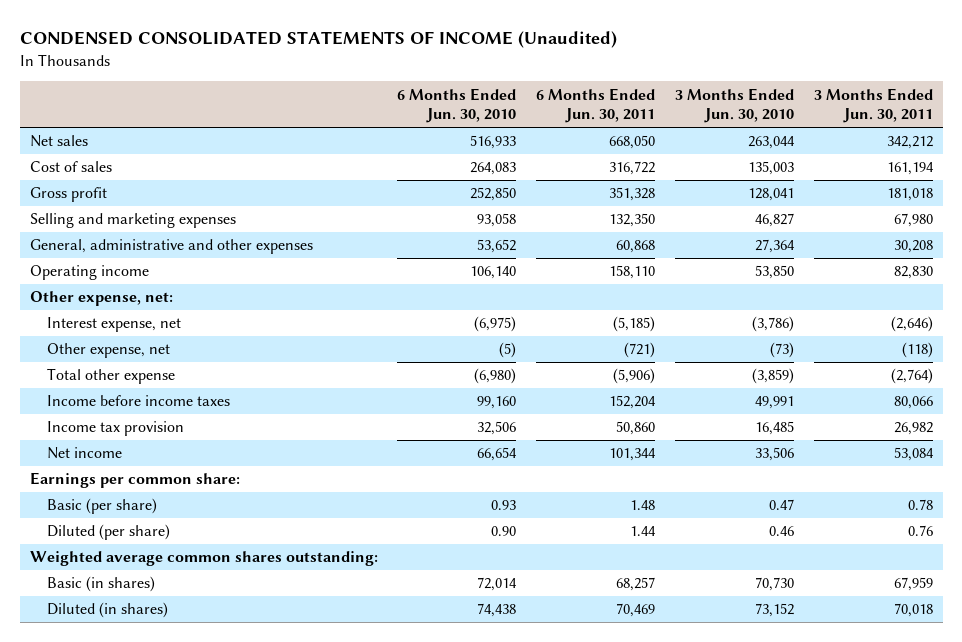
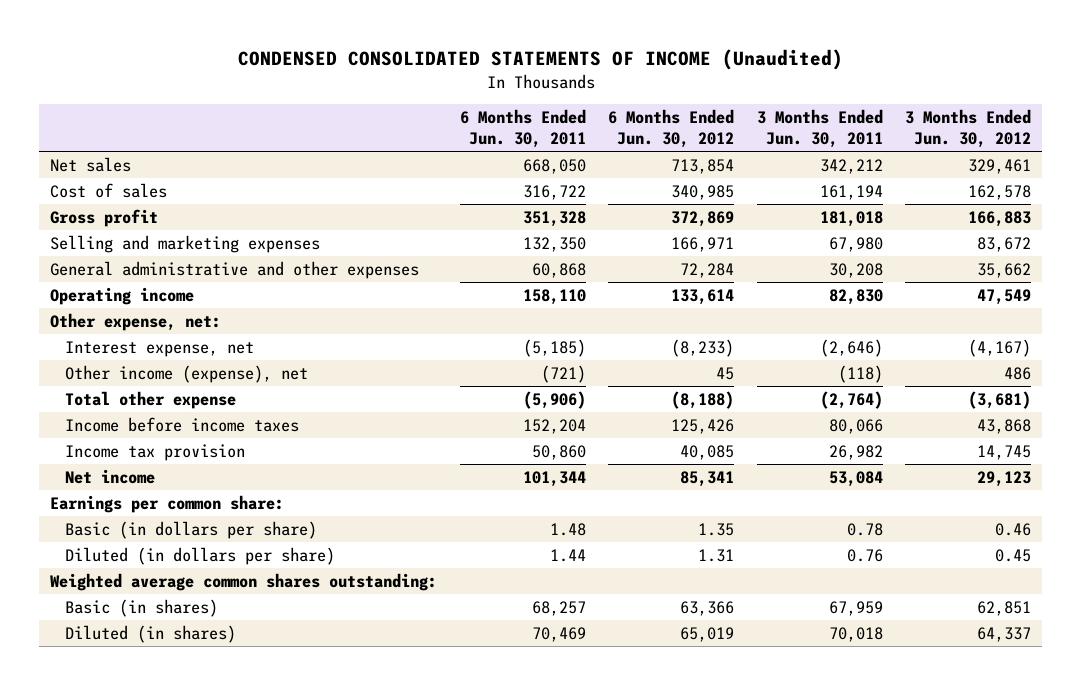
- | 6 Months Ended Jun. 30, 2010 | 6 Months Ended Jun. 30, 2011 | 3 Months Ended Jun. 30, 2010 | 3 Months Ended Jun. 30, 2011
+ | 6 Months Ended Jun. 30, 2011 | 6 Months Ended Jun. 30, 2012 | 3 Months Ended Jun. 30, 2011 | 3 Months Ended Jun. 30, 2012
- General, administrative and other expenses | 53,652 | 60,868 | 27,364 | 30,208
+ General administrative and other expenses | 60,868 | 72,284 | 30,208 | 35,662
- Other expense, net | (5) | (721) | (73) | (118)
+ Other income (expense), net | (721) | 45 | (118) | 486
- Basic (per share) | 0.93 | 1.48 | 0.47 | 0.78
- Diluted (per share) | 0.90 | 1.44 | 0.46 | 0.76
+ Basic (in dollars per share) | 1.48 | 1.35 | 0.78 | 0.46
+ Diluted (in dollars per share) | 1.44 | 1.31 | 0.76 | 0.45

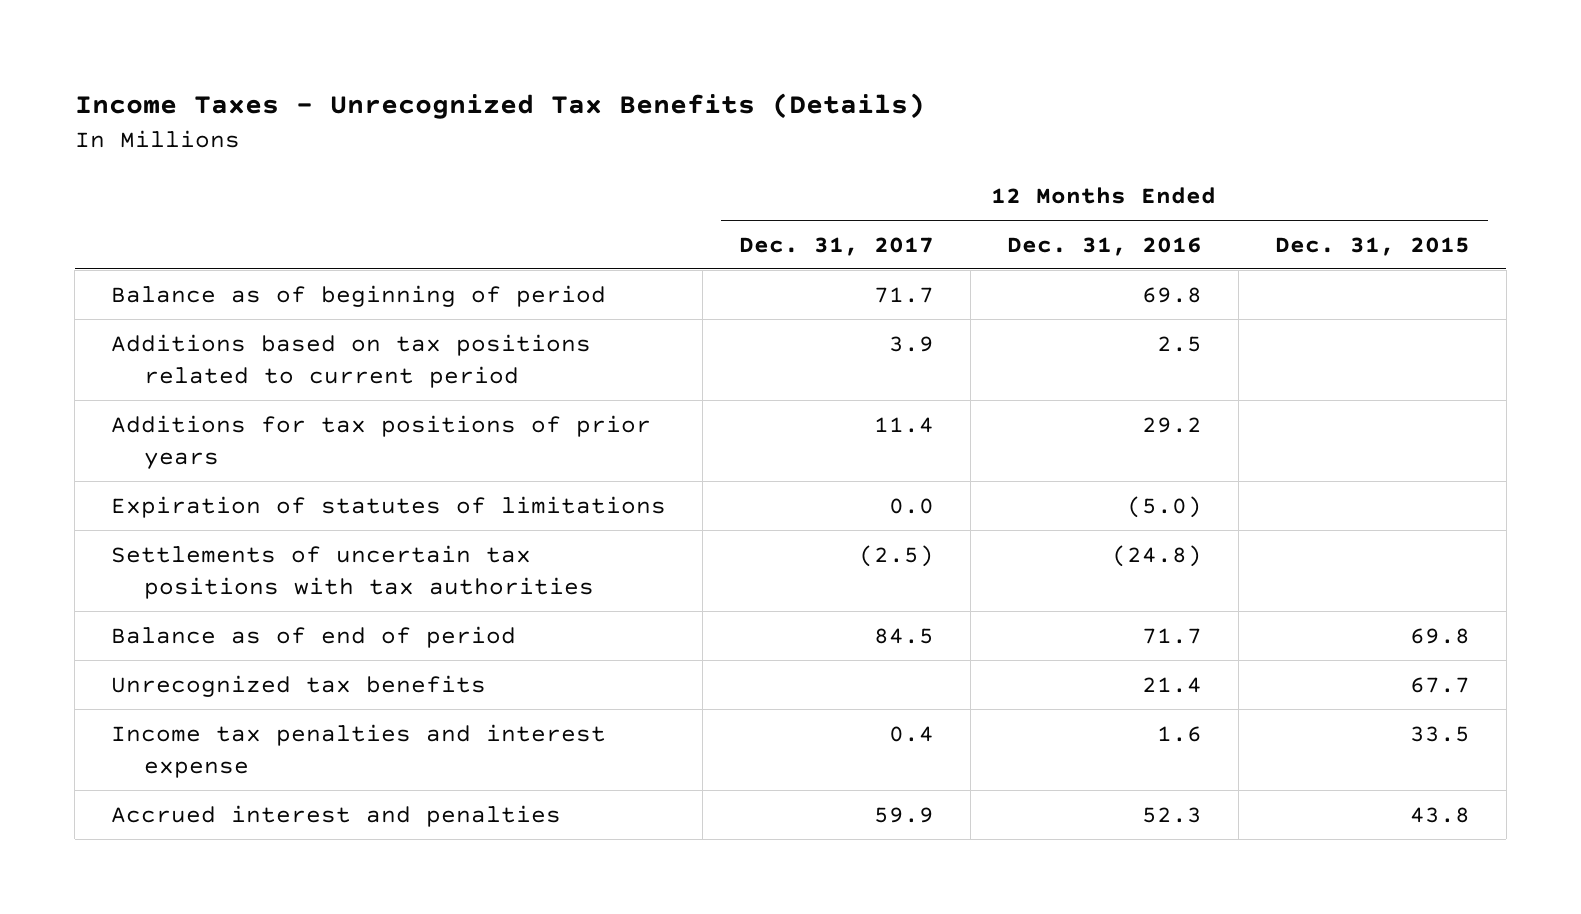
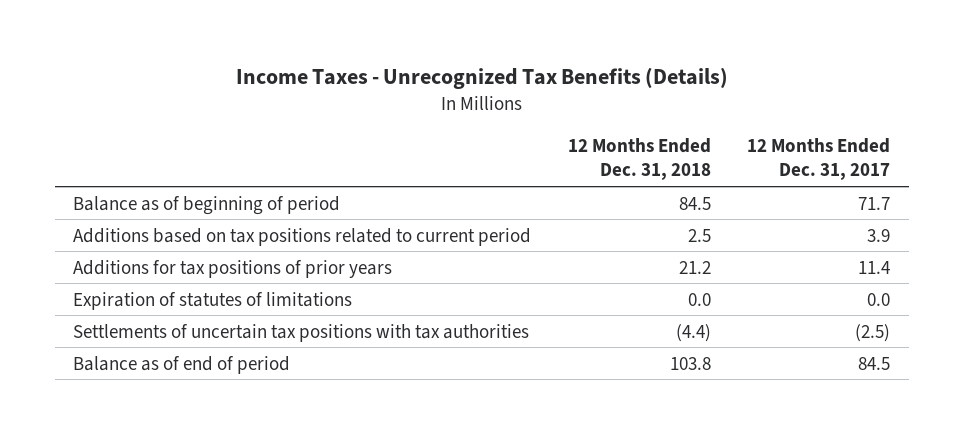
- | 12 Months Ended Dec. 31, 2017 | 12 Months Ended Dec. 31, 2016 | 12 Months Ended Dec. 31, 2015
+ | 12 Months Ended Dec. 31, 2018 | 12 Months Ended Dec. 31, 2017
- Unrecognized tax benefits | | 21.4 | 67.7
- Income tax penalties and interest expense | 0.4 | 1.6 | 33.5
- Accrued interest and penalties | 59.9 | 52.3 | 43.8

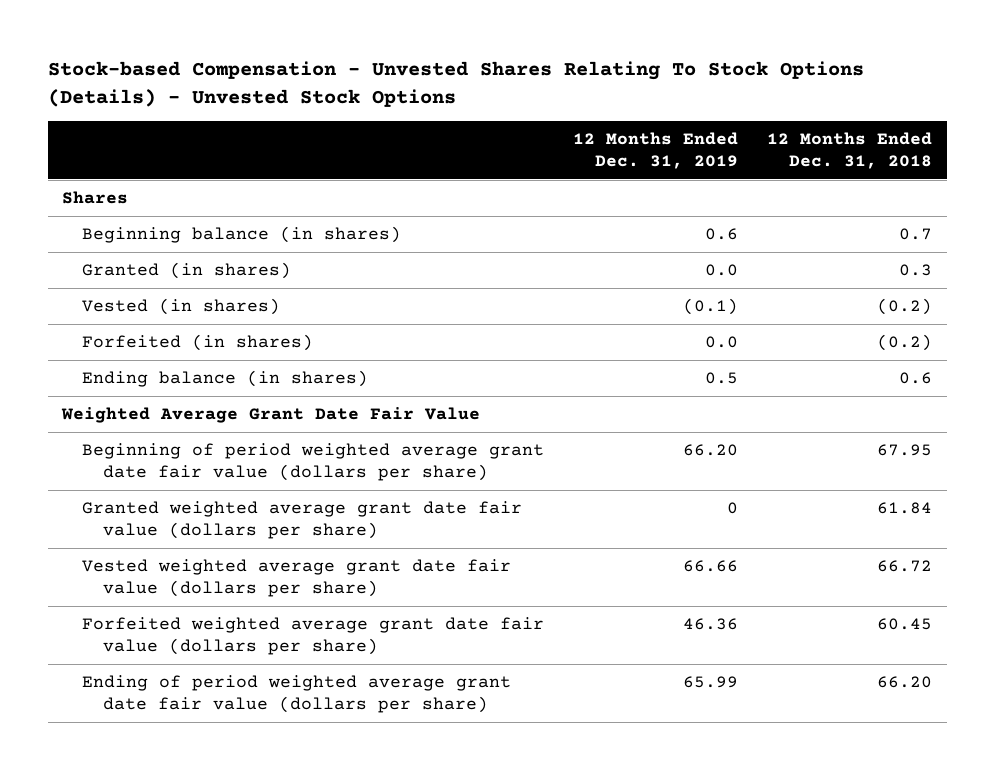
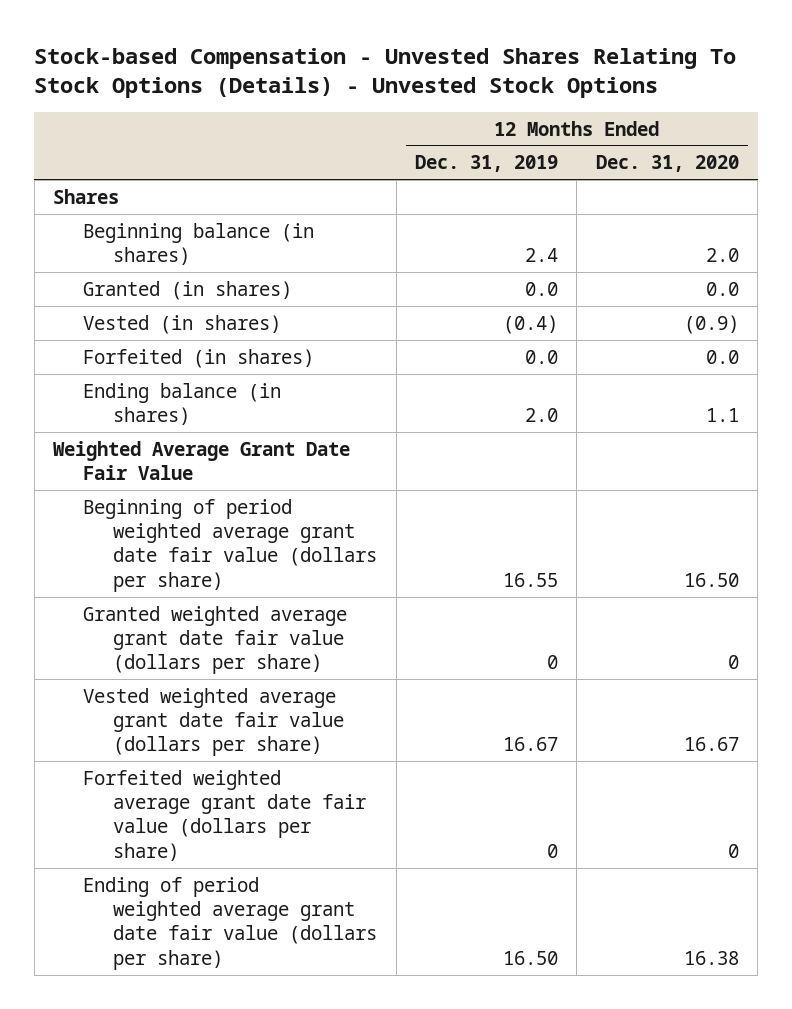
- | 12 Months Ended Dec. 31, 2019 | 12 Months Ended Dec. 31, 2018
+ | 12 Months Ended Dec. 31, 2019 | 12 Months Ended Dec. 31, 2020
- Beginning balance (in shares) | 0.6 | 0.7
+ Beginning balance (in shares) | 2.4 | 2.0
- Vested (in shares) | (0.1) | (0.2)
+ Vested (in shares) | (0.4) | (0.9)
- Ending balance (in shares) | 0.5 | 0.6
+ Ending balance (in shares) | 2.0 | 1.1
- Beginning of period weighted average grant date fair value (dollars per share) | 66.20 | 67.95
+ Beginning of period weighted average grant date fair value (dollars per share) | 16.55 | 16.50
- Vested weighted average grant date fair value (dollars per share) | 66.66 | 66.72
- Forfeited weighted average grant date fair value (dollars per share) | 46.36 | 60.45
- Ending of period weighted average grant date fair value (dollars per share) | 65.99 | 66.20
+ Vested weighted average grant date fair value (dollars per share) | 16.67 | 16.67
+ Forfeited weighted average grant date fair value (dollars per share) | 0 | 0
+ Ending of period weighted average grant date fair value (dollars per share) | 16.50 | 16.38

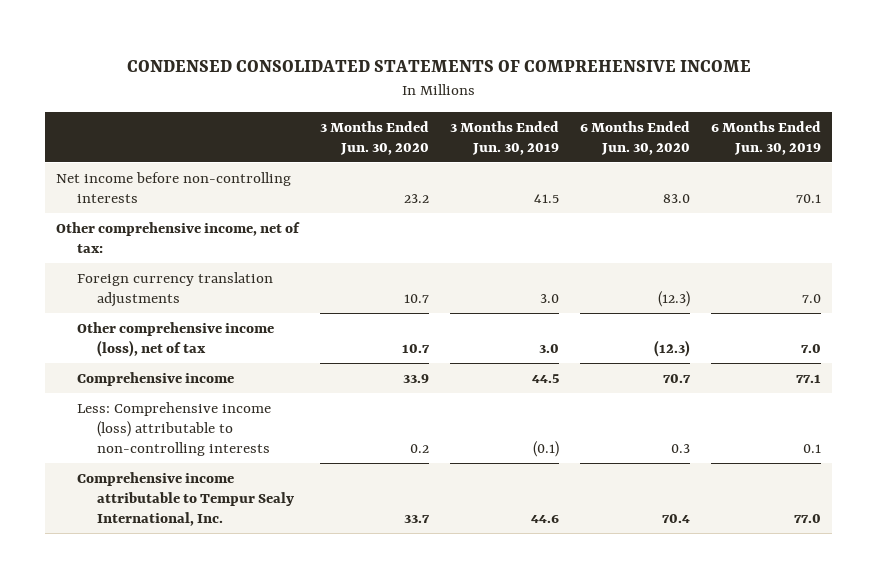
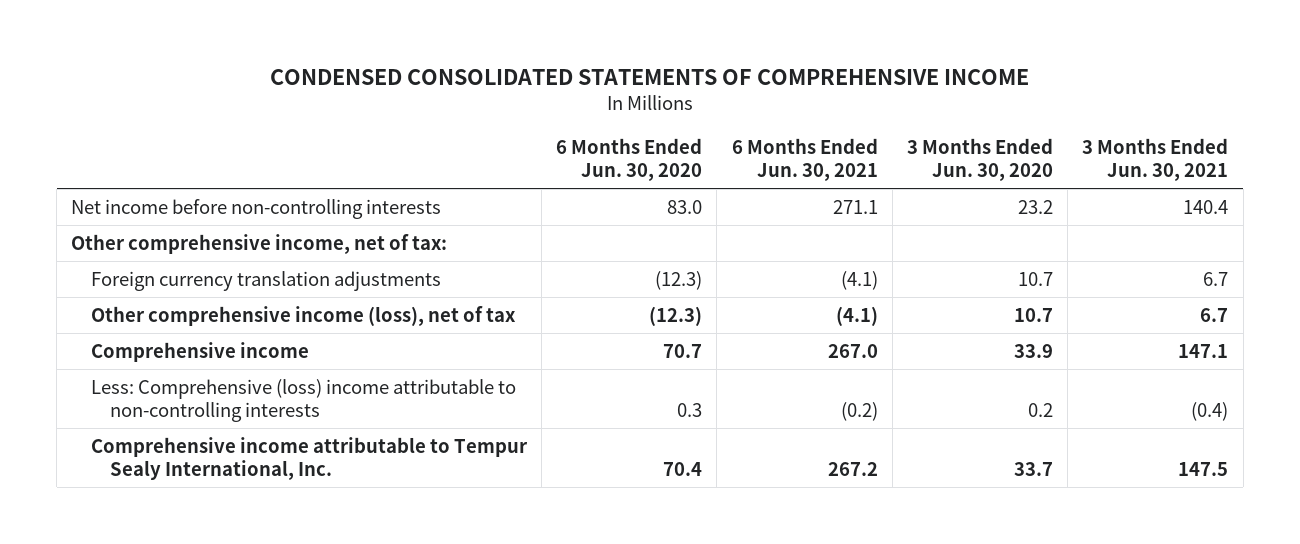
- | 3 Months Ended Jun. 30, 2020 | 3 Months Ended Jun. 30, 2019 | 6 Months Ended Jun. 30, 2020 | 6 Months Ended Jun. 30, 2019
+ | 6 Months Ended Jun. 30, 2020 | 6 Months Ended Jun. 30, 2021 | 3 Months Ended Jun. 30, 2020 | 3 Months Ended Jun. 30, 2021
- Less: Comprehensive income (loss) attributable to non-controlling interests | 0.2 | (0.1) | 0.3 | 0.1
+ Less: Comprehensive (loss) income attributable to non-controlling interests | 0.3 | (0.2) | 0.2 | (0.4)

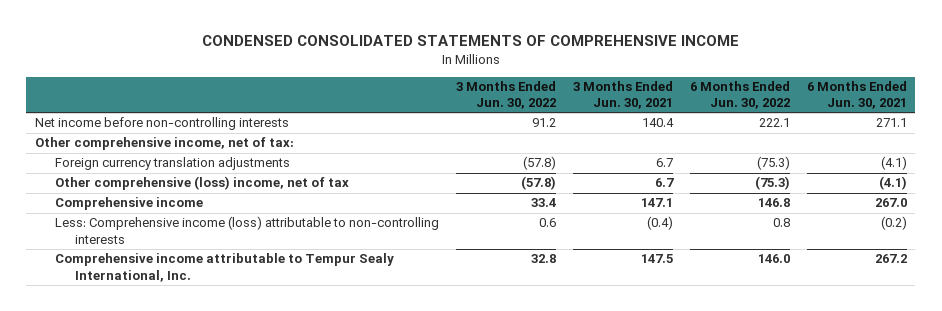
- | 6 Months Ended Jun. 30, 2020 | 6 Months Ended Jun. 30, 2021 | 3 Months Ended Jun. 30, 2020 | 3 Months Ended Jun. 30, 2021
+ | 3 Months Ended Jun. 30, 2022 | 3 Months Ended Jun. 30, 2021 | 6 Months Ended Jun. 30, 2022 | 6 Months Ended Jun. 30, 2021
- Other comprehensive income (loss), net of tax | (12.3) | (4.1) | 10.7 | 6.7
+ Other comprehensive (loss) income, net of tax | (57.8) | 6.7 | (75.3) | (4.1)
- Less: Comprehensive (loss) income attributable to non-controlling interests | 0.3 | (0.2) | 0.2 | (0.4)
+ Less: Comprehensive income (loss) attributable to non-controlling interests | 0.6 | (0.4) | 0.8 | (0.2)

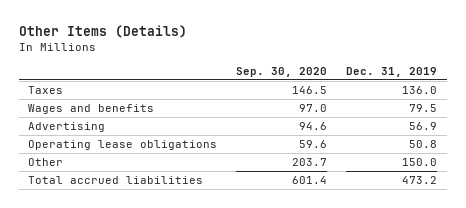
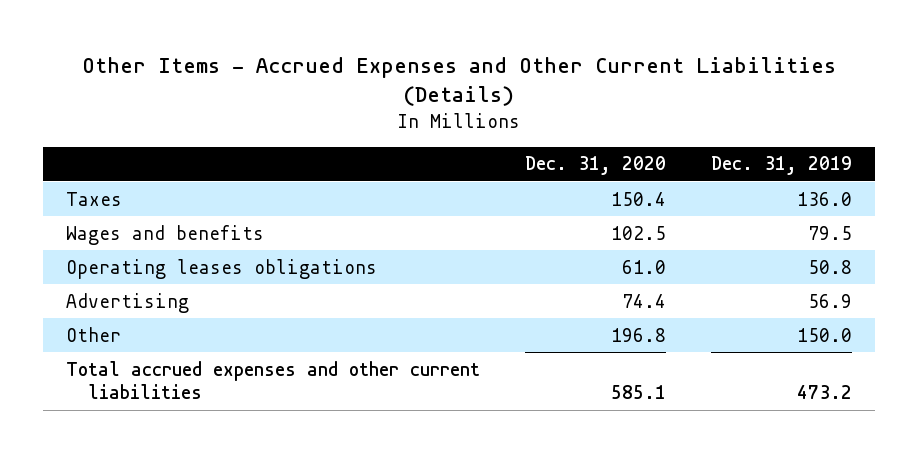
- Other Items (Details)
+ Other Items - Accrued Expenses and Other Current Liabilities (Details)
- | Sep. 30, 2020 | Dec. 31, 2019
+ | Dec. 31, 2020 | Dec. 31, 2019
+ Operating leases obligations | 61.0 | 50.8
- Operating lease obligations | 59.6 | 50.8
- Total accrued liabilities | 601.4 | 473.2
+ Total accrued expenses and other current liabilities | 585.1 | 473.2

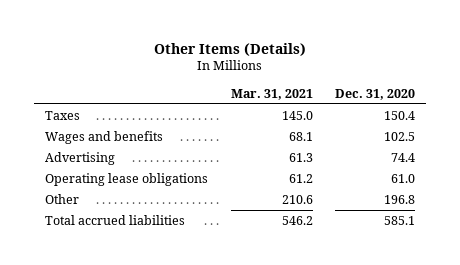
- Other Items - Accrued Expenses and Other Current Liabilities (Details)
+ Other Items (Details)
- | Dec. 31, 2020 | Dec. 31, 2019
+ | Mar. 31, 2021 | Dec. 31, 2020
- Operating leases obligations | 61.0 | 50.8
+ Operating lease obligations | 61.2 | 61.0
- Total accrued expenses and other current liabilities | 585.1 | 473.2
+ Total accrued liabilities | 546.2 | 585.1

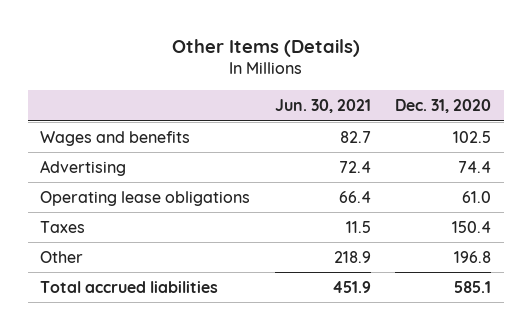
- | Mar. 31, 2021 | Dec. 31, 2020
+ | Jun. 30, 2021 | Dec. 31, 2020
moved down: Taxes | 11.5 | 150.4

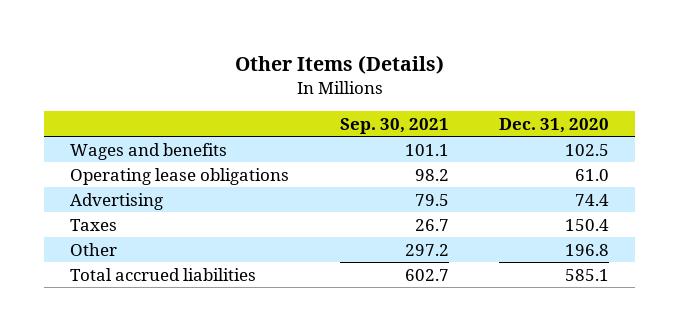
- | Jun. 30, 2021 | Dec. 31, 2020
+ | Sep. 30, 2021 | Dec. 31, 2020
moved down: Advertising | 79.5 | 74.4

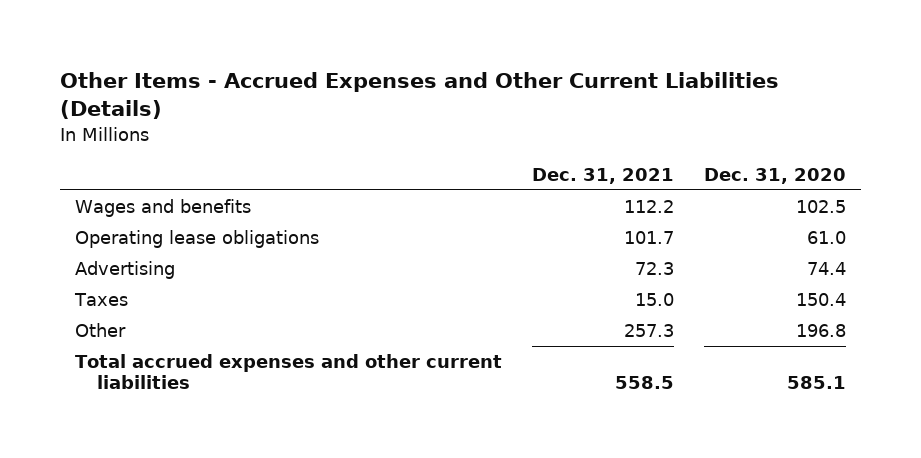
- Other Items (Details)
+ Other Items - Accrued Expenses and Other Current Liabilities (Details)
- | Sep. 30, 2021 | Dec. 31, 2020
+ | Dec. 31, 2021 | Dec. 31, 2020
- Total accrued liabilities | 602.7 | 585.1
+ Total accrued expenses and other current liabilities | 558.5 | 585.1

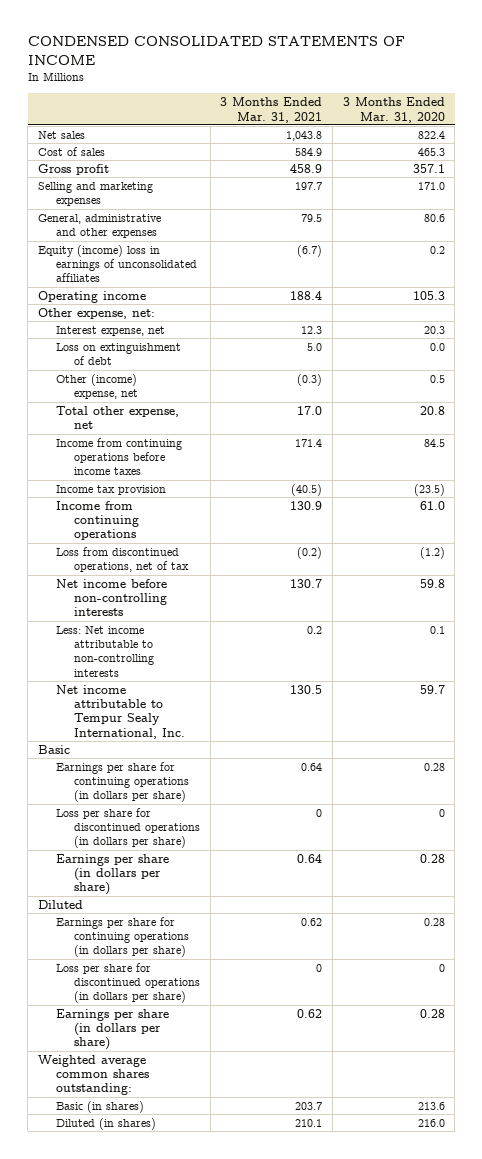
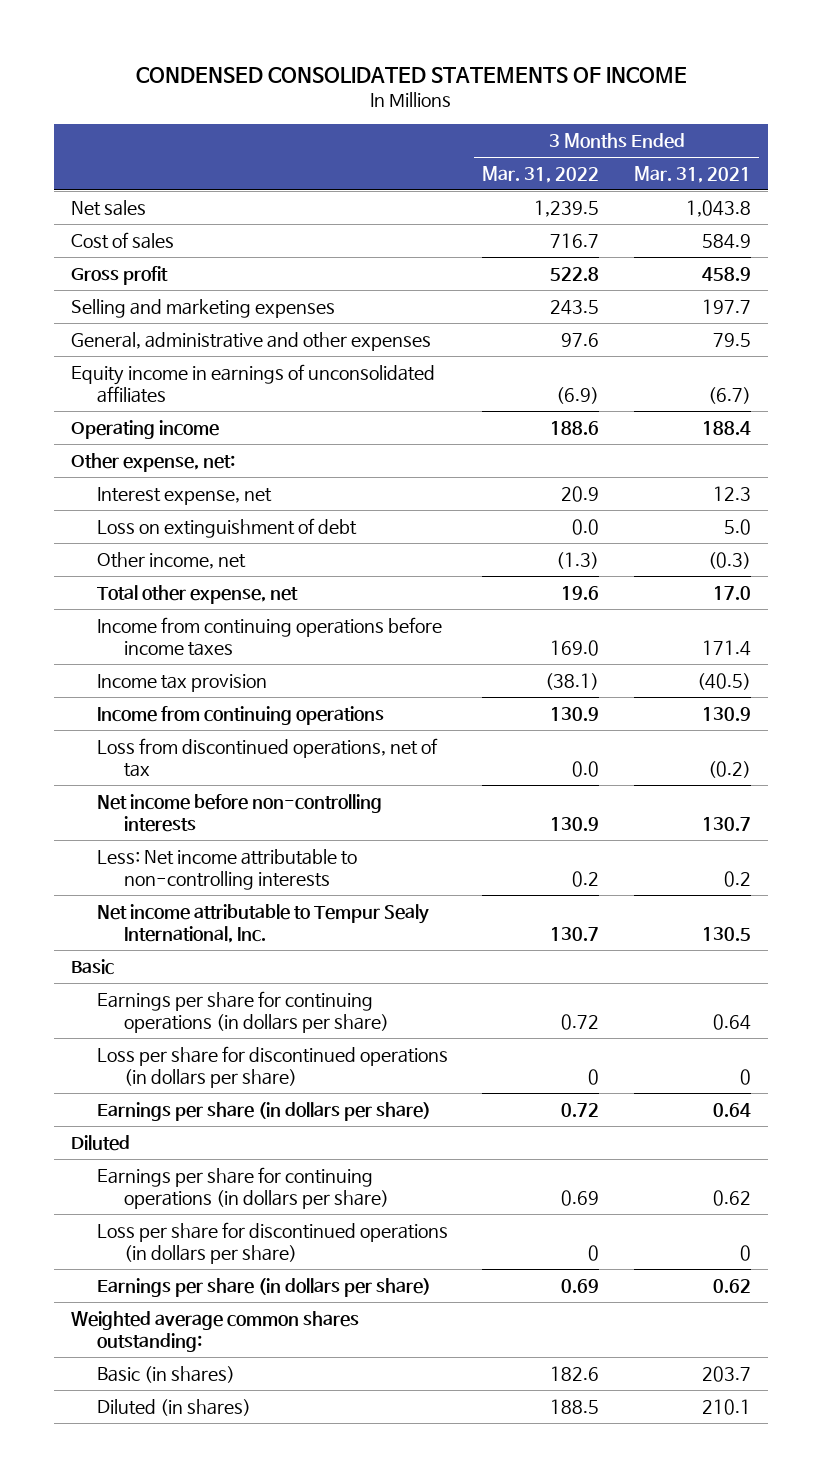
- | 3 Months Ended Mar. 31, 2021 | 3 Months Ended Mar. 31, 2020
+ | 3 Months Ended Mar. 31, 2022 | 3 Months Ended Mar. 31, 2021
- Equity (income) loss in earnings of unconsolidated affiliates | (6.7) | 0.2
+ Equity income in earnings of unconsolidated affiliates | (6.9) | (6.7)
- Other (income) expense, net | (0.3) | 0.5
+ Other income, net | (1.3) | (0.3)

